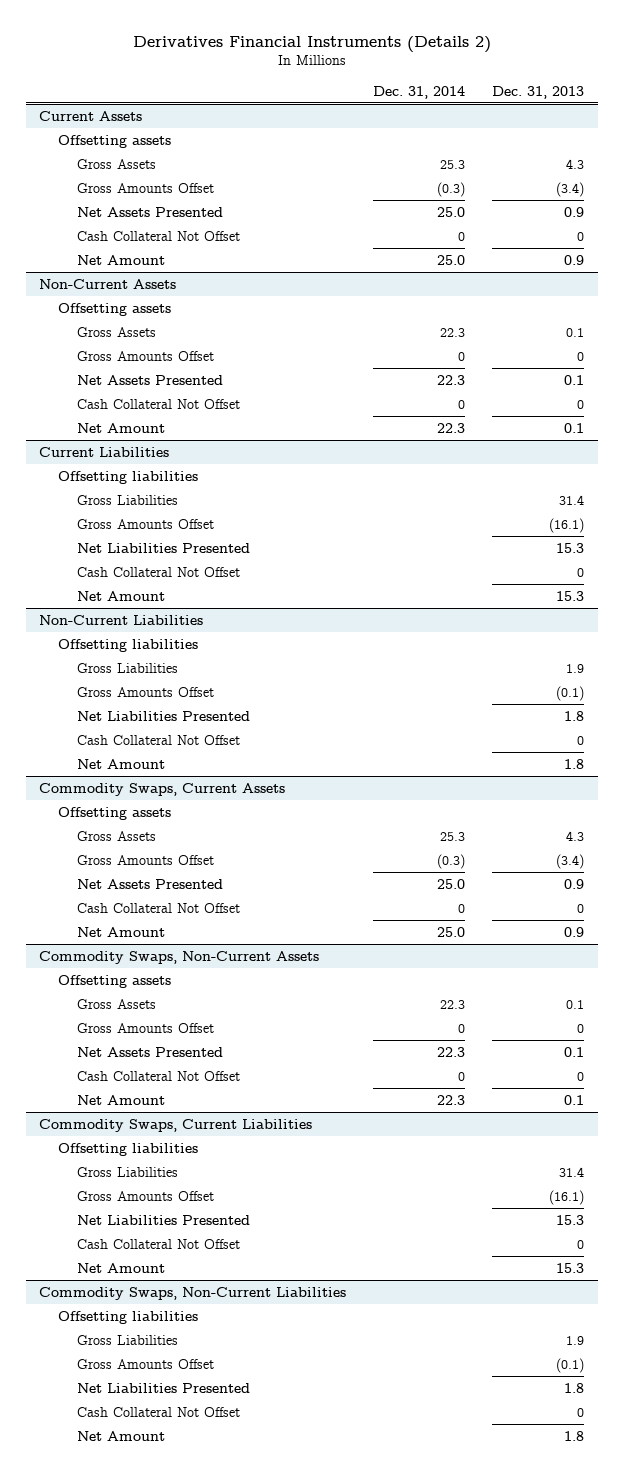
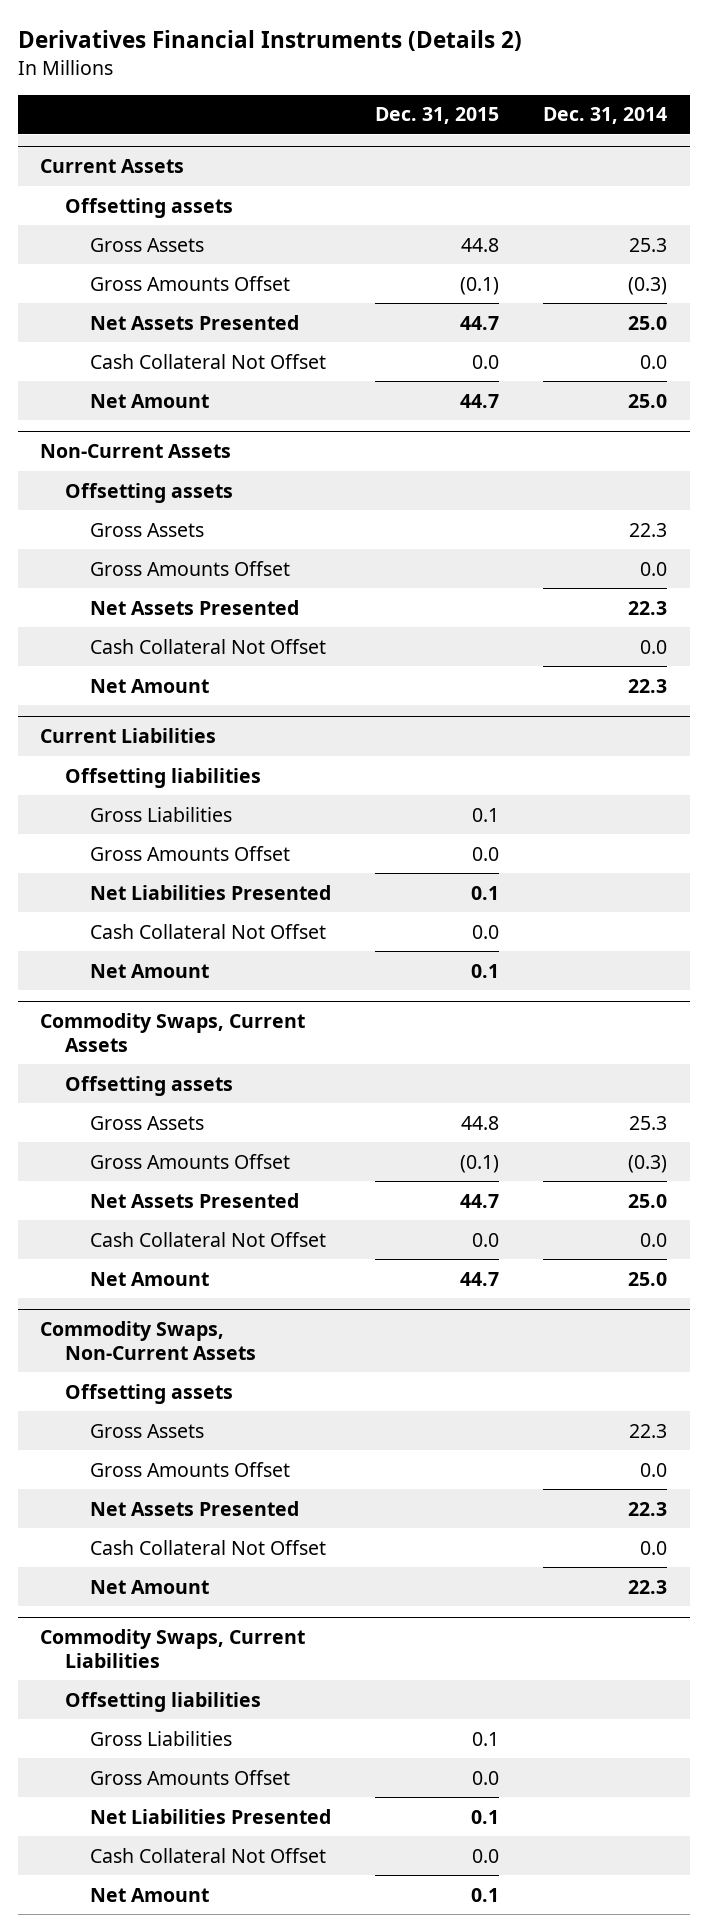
- | Dec. 31, 2014 | Dec. 31, 2013
+ | Dec. 31, 2015 | Dec. 31, 2014
@ Current Assets
- Cash Collateral Not Offset | 0 | 0
+ Cash Collateral Not Offset | 0.0 | 0.0
@ Non-Current Assets
- Gross Amounts Offset | 0 | 0
+ Gross Amounts Offset | | 0.0
- Cash Collateral Not Offset | 0 | 0
+ Cash Collateral Not Offset | | 0.0
- Non-Current Liabilities
- Offsetting liabilities
- Gross Liabilities | | 1.9
- Gross Amounts Offset | | (0.1)
- Net Liabilities Presented | | 1.8
- Cash Collateral Not Offset | | 0
- Net Amount | | 1.8
@ Commodity Swaps, Current Assets
- Cash Collateral Not Offset | 0 | 0
+ Cash Collateral Not Offset | 0.0 | 0.0
@ Commodity Swaps, Non-Current Assets
- Gross Amounts Offset | 0 | 0
+ Gross Amounts Offset | | 0.0
- Cash Collateral Not Offset | 0 | 0
+ Cash Collateral Not Offset | | 0.0
- Commodity Swaps, Non-Current Liabilities
- Offsetting liabilities
- Gross Liabilities | | 1.9
- Gross Amounts Offset | | (0.1)
- Net Liabilities Presented | | 1.8
- Cash Collateral Not Offset | | 0
- Net Amount | | 1.8

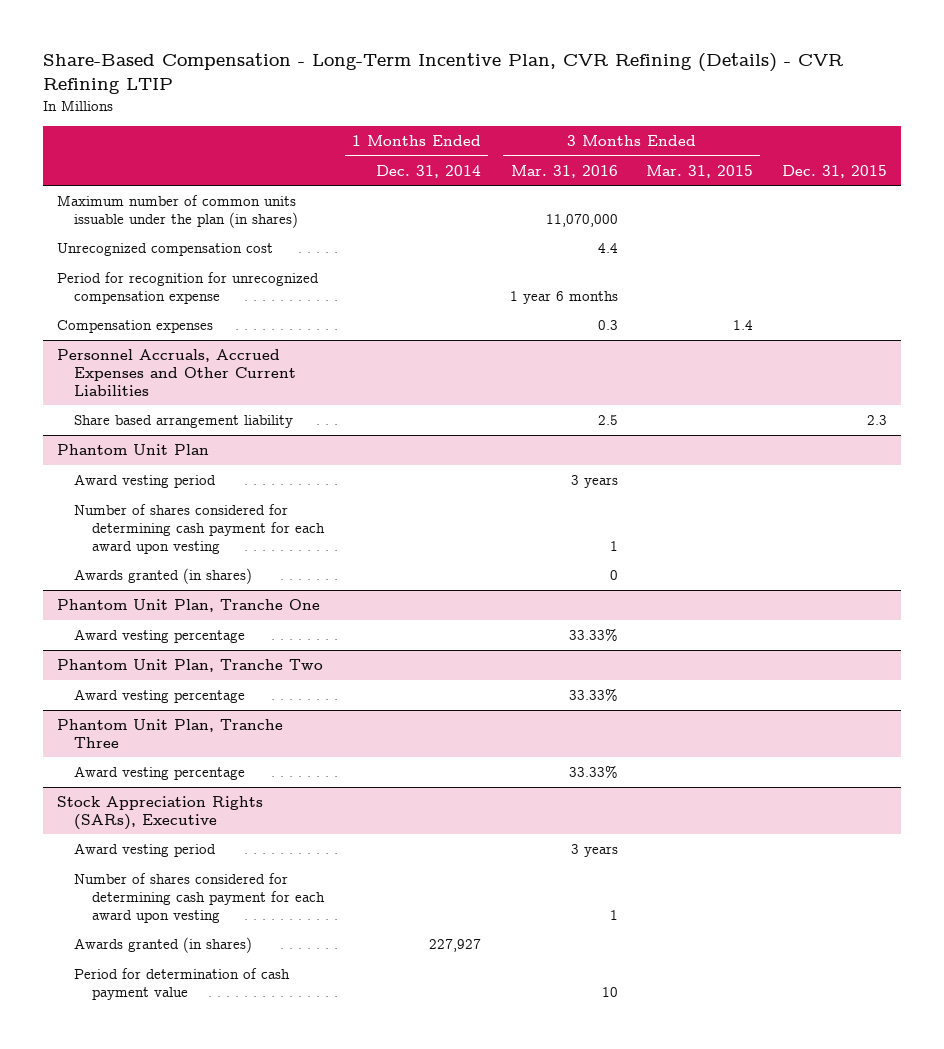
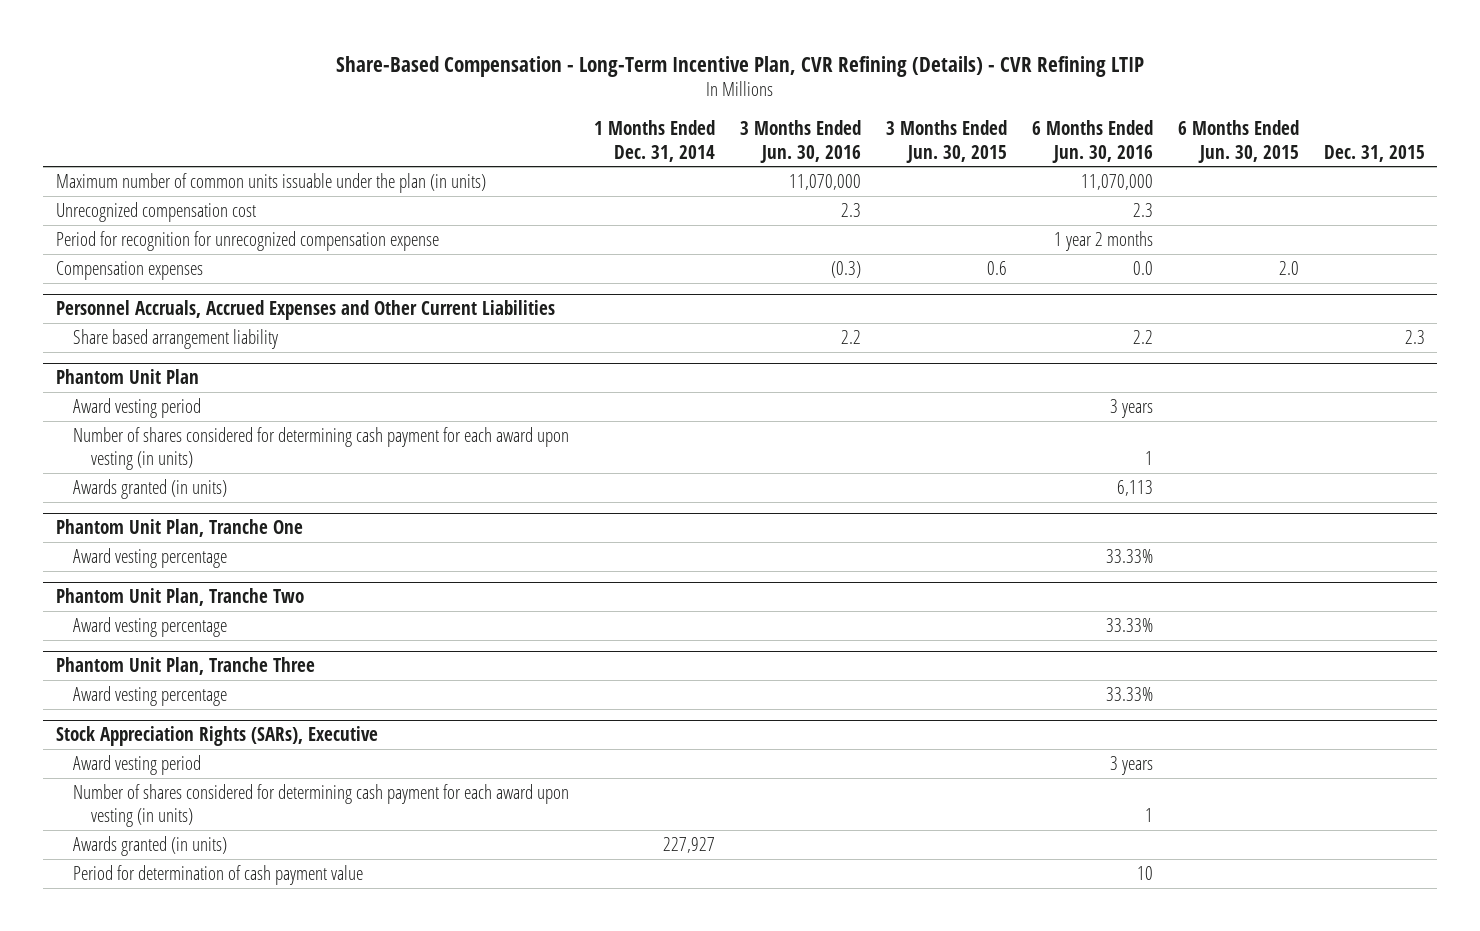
- | 1 Months Ended Dec. 31, 2014 | 3 Months Ended Mar. 31, 2016 | 3 Months Ended Mar. 31, 2015 | Dec. 31, 2015
+ | 1 Months Ended Dec. 31, 2014 | 3 Months Ended Jun. 30, 2016 | 3 Months Ended Jun. 30, 2015 | 6 Months Ended Jun. 30, 2016 | 6 Months Ended Jun. 30, 2015 | Dec. 31, 2015
- Maximum number of common units issuable under the plan (in shares) | | 11,070,000 | |
+ Maximum number of common units issuable under the plan (in units) | | 11,070,000 | | 11,070,000 | |
@ Phantom Unit Plan
- Number of shares considered for determining cash payment for each award upon vesting | | 1 | |
- Awards granted (in shares) | | 0 | |
+ Number of shares considered for determining cash payment for each award upon vesting (in units) | | | | 1 | |
+ Awards granted (in units) | | | | 6,113 | |
@ Stock Appreciation Rights (SARs), Executive
- Number of shares considered for determining cash payment for each award upon vesting | | 1 | |
- Awards granted (in shares) | 227,927 | | |
+ Number of shares considered for determining cash payment for each award upon vesting (in units) | | | | 1 | |
+ Awards granted (in units) | 227,927 | | | | |

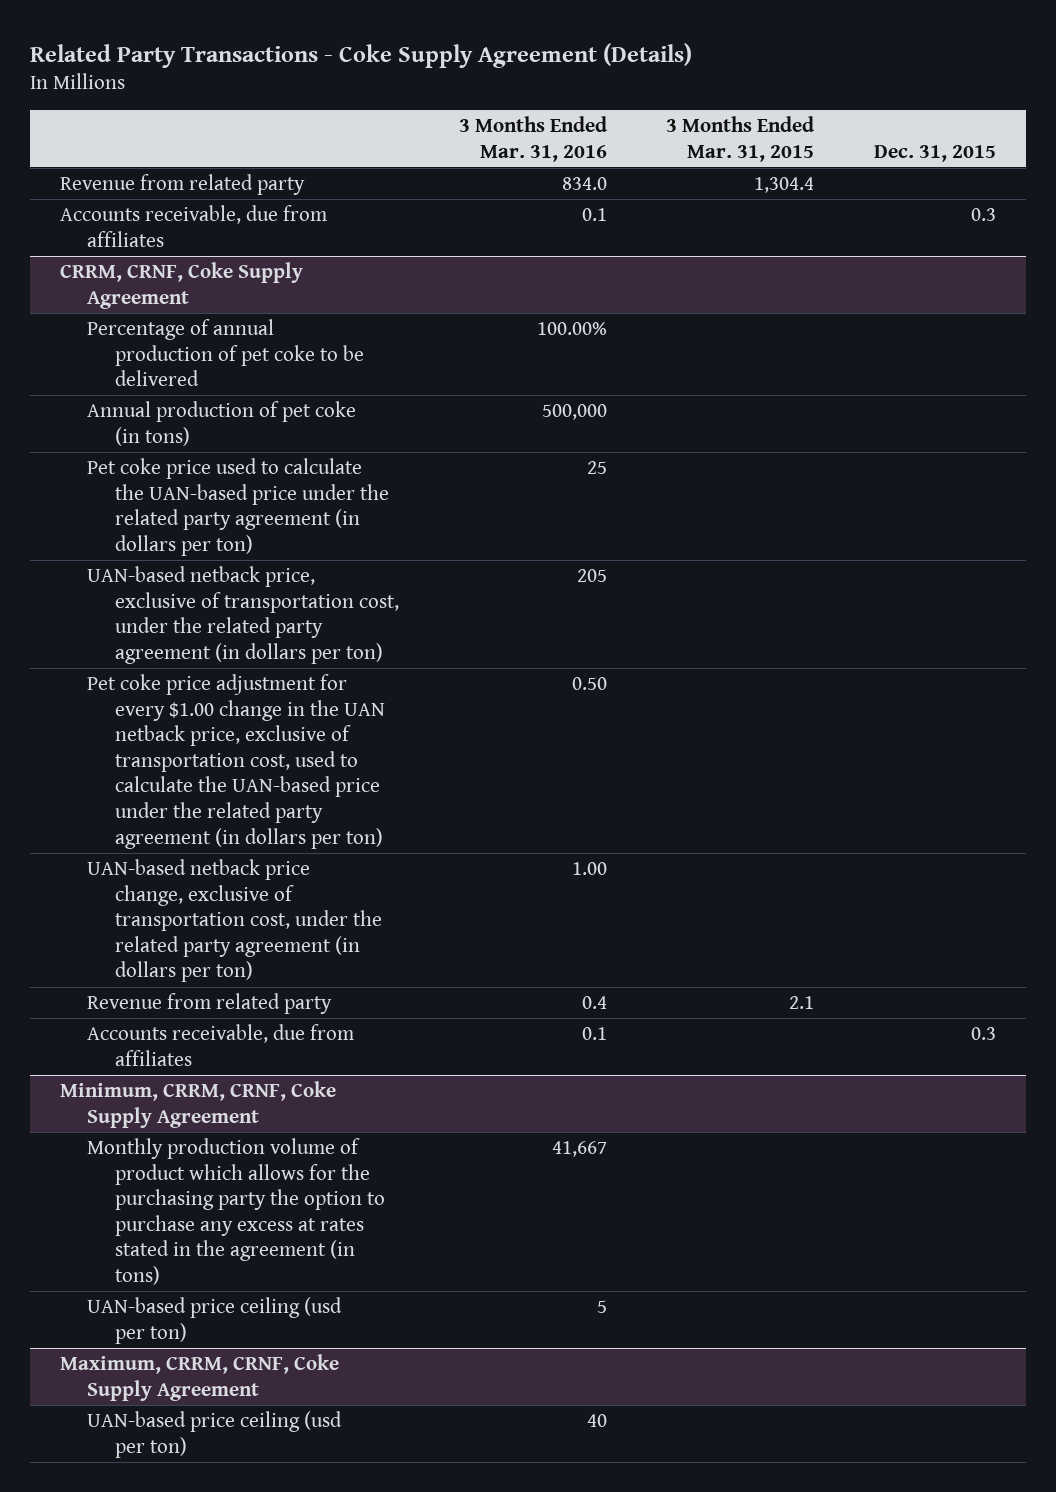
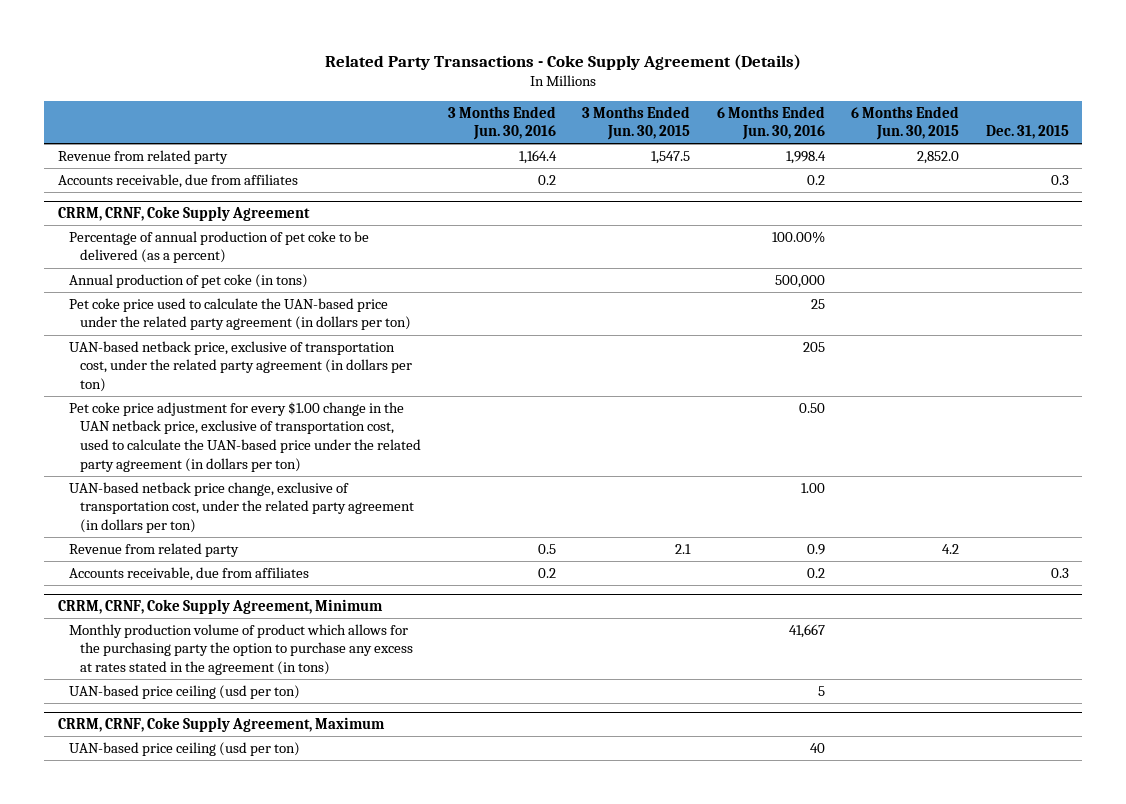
- | 3 Months Ended Mar. 31, 2016 | 3 Months Ended Mar. 31, 2015 | Dec. 31, 2015
+ | 3 Months Ended Jun. 30, 2016 | 3 Months Ended Jun. 30, 2015 | 6 Months Ended Jun. 30, 2016 | 6 Months Ended Jun. 30, 2015 | Dec. 31, 2015
@ CRRM, CRNF, Coke Supply Agreement
- Percentage of annual production of pet coke to be delivered | 100.00% | |
+ Percentage of annual production of pet coke to be delivered (as a percent) | | | 100.00% | |
- Minimum, CRRM, CRNF, Coke Supply Agreement
+ CRRM, CRNF, Coke Supply Agreement, Minimum
- Maximum, CRRM, CRNF, Coke Supply Agreement
+ CRRM, CRNF, Coke Supply Agreement, Maximum

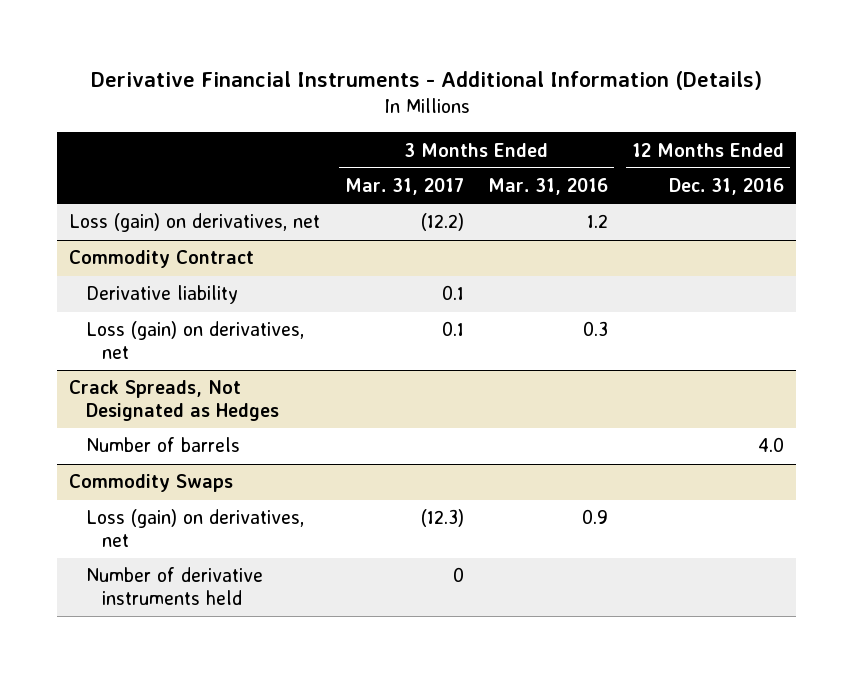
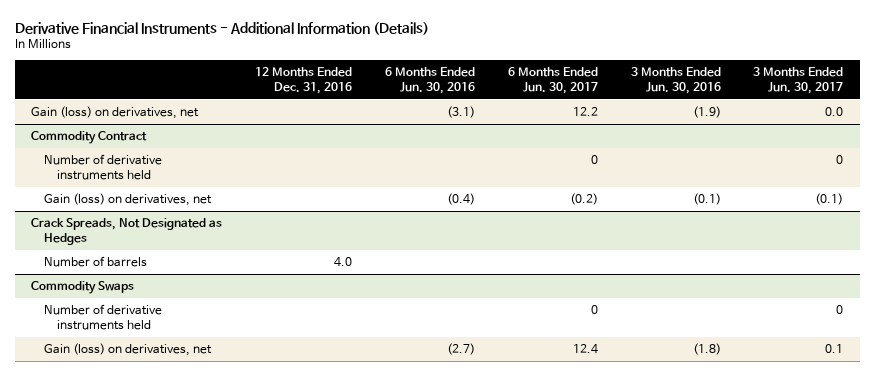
- | 3 Months Ended Mar. 31, 2017 | 3 Months Ended Mar. 31, 2016 | 12 Months Ended Dec. 31, 2016
+ | 12 Months Ended Dec. 31, 2016 | 6 Months Ended Jun. 30, 2016 | 6 Months Ended Jun. 30, 2017 | 3 Months Ended Jun. 30, 2016 | 3 Months Ended Jun. 30, 2017
- Loss (gain) on derivatives, net | (12.2) | 1.2 |
+ Gain (loss) on derivatives, net | | (3.1) | 12.2 | (1.9) | 0.0
@ Commodity Contract
- Derivative liability | 0.1 | |
- Loss (gain) on derivatives, net | 0.1 | 0.3 |
+ Number of derivative instruments held | | | 0 | | 0
+ Gain (loss) on derivatives, net | | (0.4) | (0.2) | (0.1) | (0.1)
@ Commodity Swaps
- Loss (gain) on derivatives, net | (12.3) | 0.9 |
+ Gain (loss) on derivatives, net | | (2.7) | 12.4 | (1.8) | 0.1

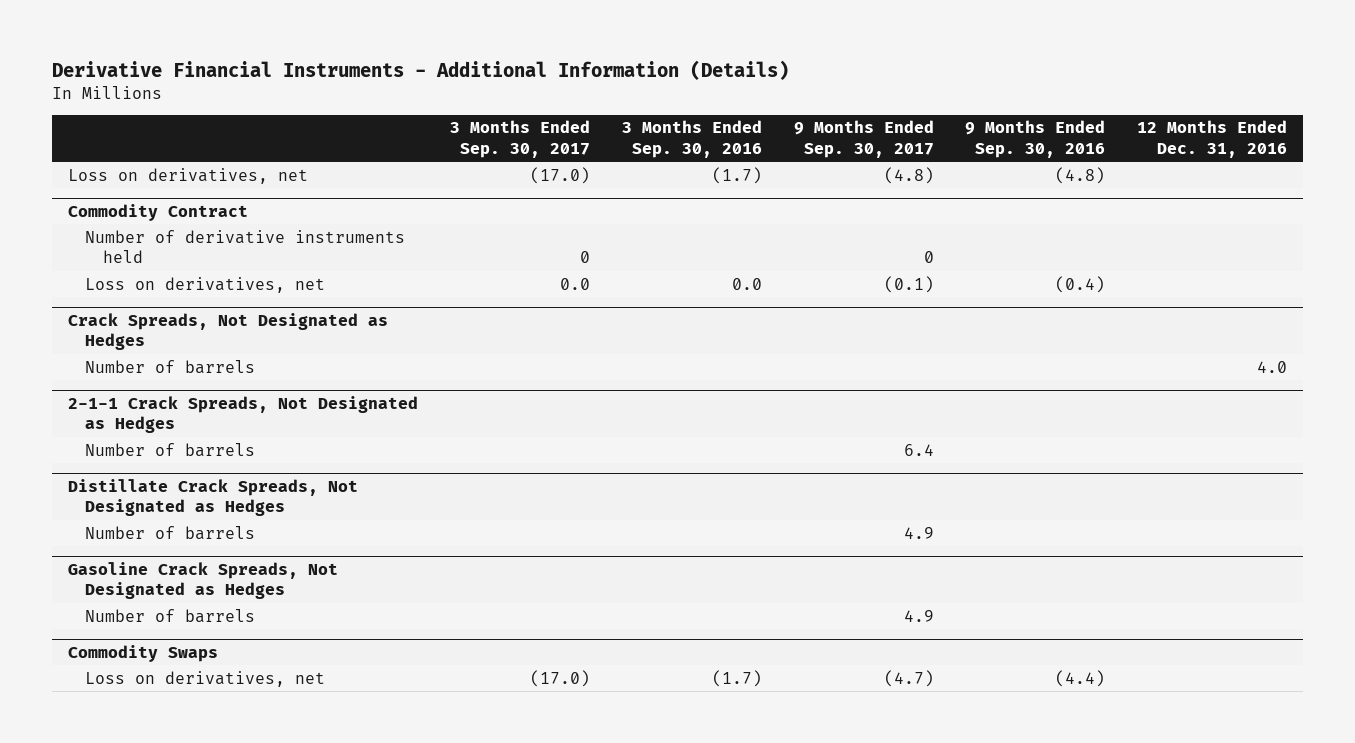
- | 12 Months Ended Dec. 31, 2016 | 6 Months Ended Jun. 30, 2016 | 6 Months Ended Jun. 30, 2017 | 3 Months Ended Jun. 30, 2016 | 3 Months Ended Jun. 30, 2017
+ | 3 Months Ended Sep. 30, 2017 | 3 Months Ended Sep. 30, 2016 | 9 Months Ended Sep. 30, 2017 | 9 Months Ended Sep. 30, 2016 | 12 Months Ended Dec. 31, 2016
- Gain (loss) on derivatives, net | | (3.1) | 12.2 | (1.9) | 0.0
+ Loss on derivatives, net | (17.0) | (1.7) | (4.8) | (4.8) |
@ Commodity Contract
- Gain (loss) on derivatives, net | | (0.4) | (0.2) | (0.1) | (0.1)
+ Loss on derivatives, net | 0.0 | 0.0 | (0.1) | (0.4) |
+ 2-1-1 Crack Spreads, Not Designated as Hedges
+ Number of barrels | | | 6.4 | |
+ Distillate Crack Spreads, Not Designated as Hedges
+ Number of barrels | | | 4.9 | |
+ Gasoline Crack Spreads, Not Designated as Hedges
+ Number of barrels | | | 4.9 | |
@ Commodity Swaps
- Number of derivative instruments held | | | 0 | | 0
- Gain (loss) on derivatives, net | | (2.7) | 12.4 | (1.8) | 0.1
+ Loss on derivatives, net | (17.0) | (1.7) | (4.7) | (4.4) |

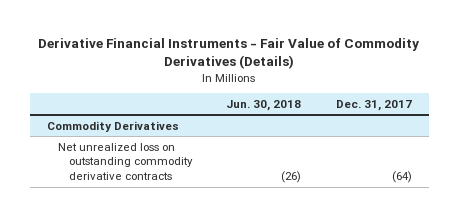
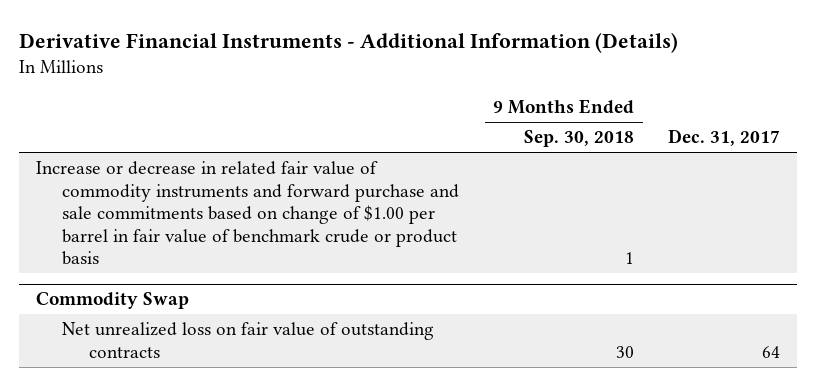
- Derivative Financial Instruments - Fair Value of Commodity Derivatives (Details)
+ Derivative Financial Instruments - Additional Information (Details)
- | Jun. 30, 2018 | Dec. 31, 2017
+ | 9 Months Ended Sep. 30, 2018 | Dec. 31, 2017
- Commodity Derivatives
- Net unrealized loss on outstanding commodity derivative contracts | (26) | (64)
+ Increase or decrease in related fair value of commodity instruments and forward purchase and sale commitments based on change of $1.00 per barrel in fair value of benchmark crude or product basis | 1 |
+ Commodity Swap
+ Net unrealized loss on fair value of outstanding contracts | 30 | 64

